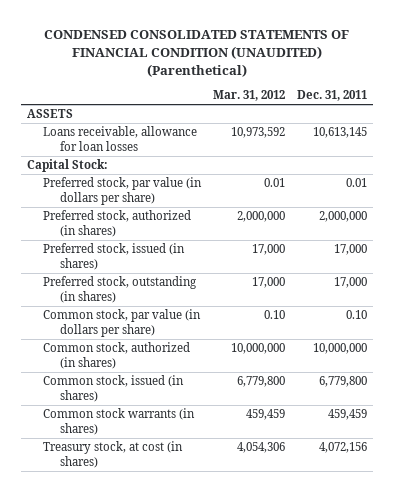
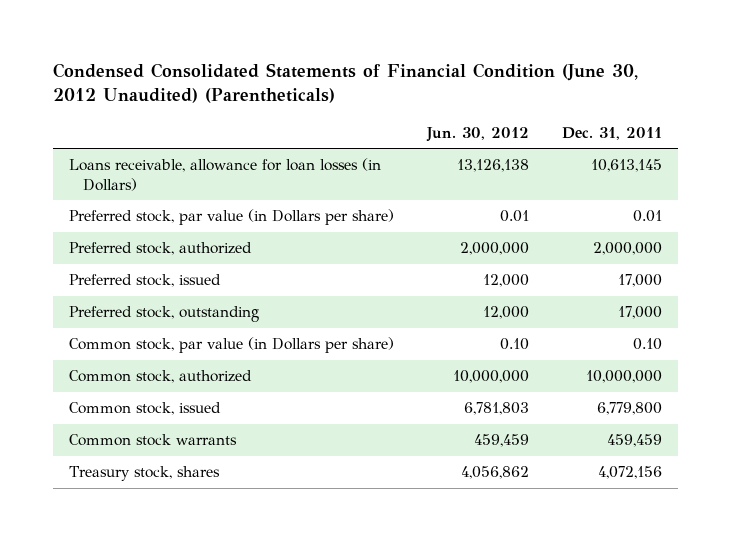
- CONDENSED CONSOLIDATED STATEMENTS OF FINANCIAL CONDITION (UNAUDITED) (Parenthetical)
+ Condensed Consolidated Statements of Financial Condition (June 30, 2012 Unaudited) (Parentheticals)
- | Mar. 31, 2012 | Dec. 31, 2011
+ | Jun. 30, 2012 | Dec. 31, 2011
- ASSETS
- Loans receivable, allowance for loan losses | 10,973,592 | 10,613,145
- Capital Stock:
- Preferred stock, par value (in dollars per share) | 0.01 | 0.01
- Preferred stock, authorized (in shares) | 2,000,000 | 2,000,000
- Preferred stock, issued (in shares) | 17,000 | 17,000
- Preferred stock, outstanding (in shares) | 17,000 | 17,000
- Common stock, par value (in dollars per share) | 0.10 | 0.10
- Common stock, authorized (in shares) | 10,000,000 | 10,000,000
- Common stock, issued (in shares) | 6,779,800 | 6,779,800
- Common stock warrants (in shares) | 459,459 | 459,459
- Treasury stock, at cost (in shares) | 4,054,306 | 4,072,156
+ Loans receivable, allowance for loan losses (in Dollars) | 13,126,138 | 10,613,145
+ Preferred stock, par value (in Dollars per share) | 0.01 | 0.01
+ Preferred stock, authorized | 2,000,000 | 2,000,000
+ Preferred stock, issued | 12,000 | 17,000
+ Preferred stock, outstanding | 12,000 | 17,000
+ Common stock, par value (in Dollars per share) | 0.10 | 0.10
+ Common stock, authorized | 10,000,000 | 10,000,000
+ Common stock, issued | 6,781,803 | 6,779,800
+ Common stock warrants | 459,459 | 459,459
+ Treasury stock, shares | 4,056,862 | 4,072,156

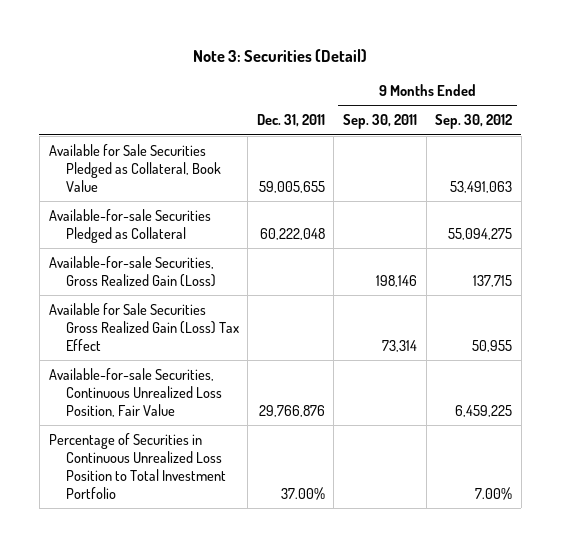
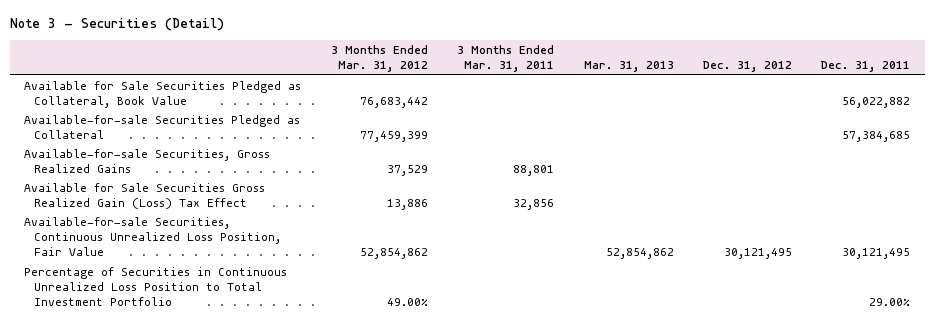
- Note 3: Securities (Detail)
+ Note 3 - Securities (Detail)
- | Dec. 31, 2011 | 9 Months Ended Sep. 30, 2011 | 9 Months Ended Sep. 30, 2012
+ | 3 Months Ended Mar. 31, 2012 | 3 Months Ended Mar. 31, 2011 | Mar. 31, 2013 | Dec. 31, 2012 | Dec. 31, 2011
- Available for Sale Securities Pledged as Collateral, Book Value | 59,005,655 | | 53,491,063
- Available-for-sale Securities Pledged as Collateral | 60,222,048 | | 55,094,275
- Available-for-sale Securities, Gross Realized Gain (Loss) | | 198,146 | 137,715
+ Available for Sale Securities Pledged as Collateral, Book Value | 76,683,442 | | | | 56,022,882
+ Available-for-sale Securities Pledged as Collateral | 77,459,399 | | | | 57,384,685
+ Available-for-sale Securities, Gross Realized Gains | 37,529 | 88,801 | | |
- Available-for-sale Securities, Continuous Unrealized Loss Position, Fair Value | 29,766,876 | | 6,459,225
- Percentage of Securities in Continuous Unrealized Loss Position to Total Investment Portfolio | 37.00% | | 7.00%
+ Available-for-sale Securities, Continuous Unrealized Loss Position, Fair Value | 52,854,862 | | 52,854,862 | 30,121,495 | 30,121,495
+ Percentage of Securities in Continuous Unrealized Loss Position to Total Investment Portfolio | 49.00% | | | | 29.00%

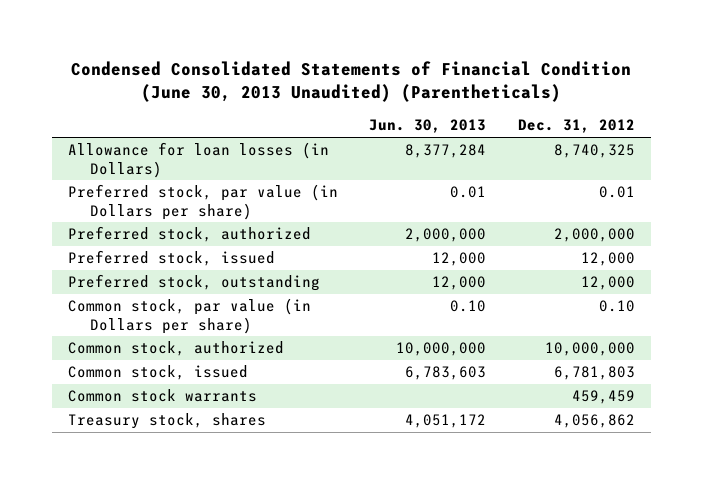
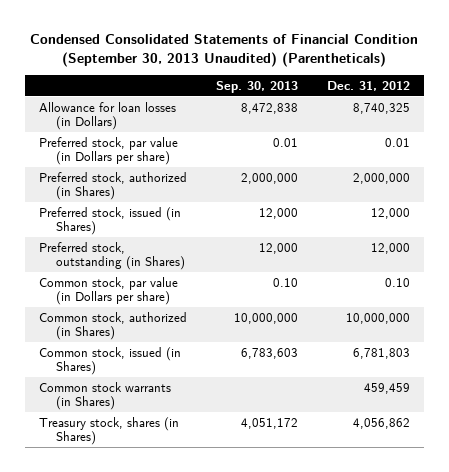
- Condensed Consolidated Statements of Financial Condition (June 30, 2013 Unaudited) (Parentheticals)
+ Condensed Consolidated Statements of Financial Condition (September 30, 2013 Unaudited) (Parentheticals)
- | Jun. 30, 2013 | Dec. 31, 2012
+ | Sep. 30, 2013 | Dec. 31, 2012
- Preferred stock, authorized | 2,000,000 | 2,000,000
- Preferred stock, issued | 12,000 | 12,000
- Preferred stock, outstanding | 12,000 | 12,000
+ Preferred stock, authorized (in Shares) | 2,000,000 | 2,000,000
+ Preferred stock, issued (in Shares) | 12,000 | 12,000
+ Preferred stock, outstanding (in Shares) | 12,000 | 12,000
- Common stock, authorized | 10,000,000 | 10,000,000
- Common stock, issued | 6,783,603 | 6,781,803
- Common stock warrants | | 459,459
- Treasury stock, shares | 4,051,172 | 4,056,862
+ Common stock, authorized (in Shares) | 10,000,000 | 10,000,000
+ Common stock, issued (in Shares) | 6,783,603 | 6,781,803
+ Common stock warrants (in Shares) | | 459,459
+ Treasury stock, shares (in Shares) | 4,051,172 | 4,056,862

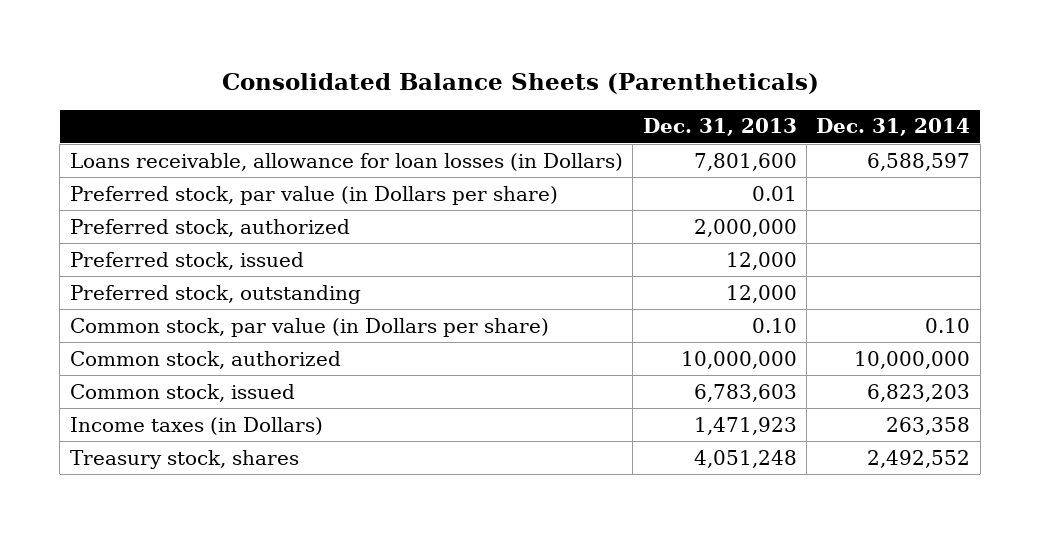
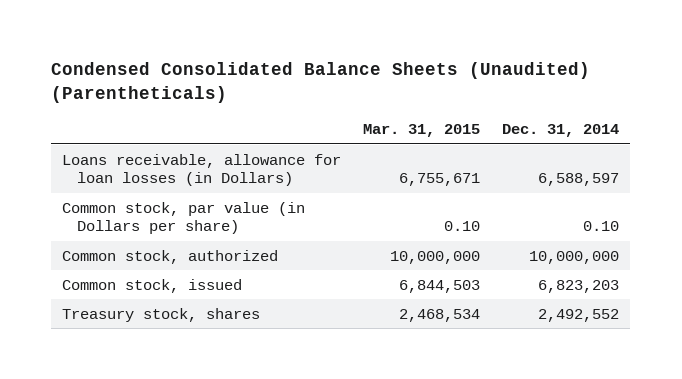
- Consolidated Balance Sheets (Parentheticals)
+ Condensed Consolidated Balance Sheets (Unaudited) (Parentheticals)
- | Dec. 31, 2013 | Dec. 31, 2014
+ | Mar. 31, 2015 | Dec. 31, 2014
- Preferred stock, par value (in Dollars per share) | 0.01 |
- Preferred stock, authorized | 2,000,000 |
- Preferred stock, issued | 12,000 |
- Preferred stock, outstanding | 12,000 |
- Income taxes (in Dollars) | 1,471,923 | 263,358

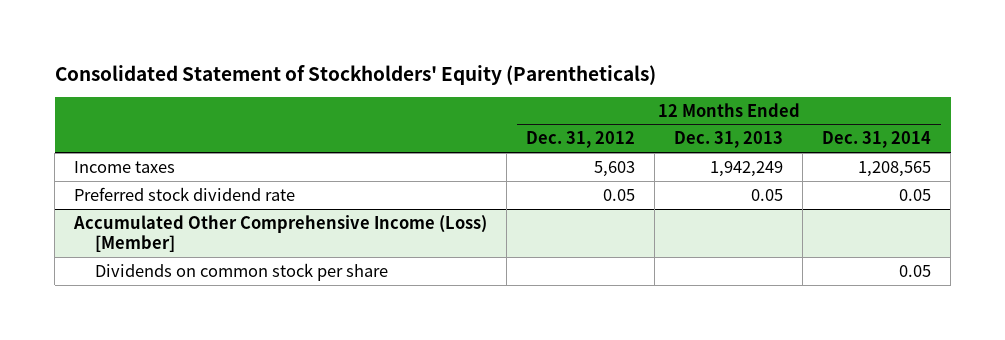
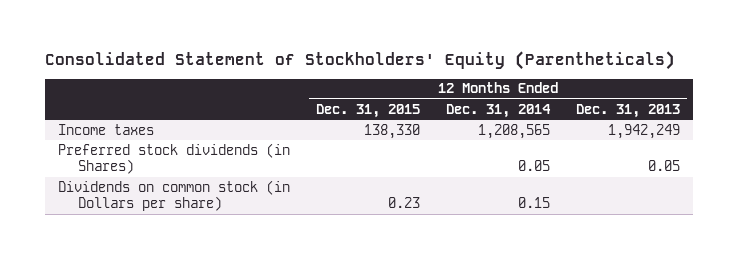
- | 12 Months Ended Dec. 31, 2012 | 12 Months Ended Dec. 31, 2013 | 12 Months Ended Dec. 31, 2014
+ | 12 Months Ended Dec. 31, 2015 | 12 Months Ended Dec. 31, 2014 | 12 Months Ended Dec. 31, 2013
- Preferred stock dividend rate | 0.05 | 0.05 | 0.05
- Accumulated Other Comprehensive Income (Loss) [Member]
- Dividends on common stock per share | | | 0.05
+ Preferred stock dividends (in Shares) | | 0.05 | 0.05
+ Dividends on common stock (in Dollars per share) | 0.23 | 0.15 |

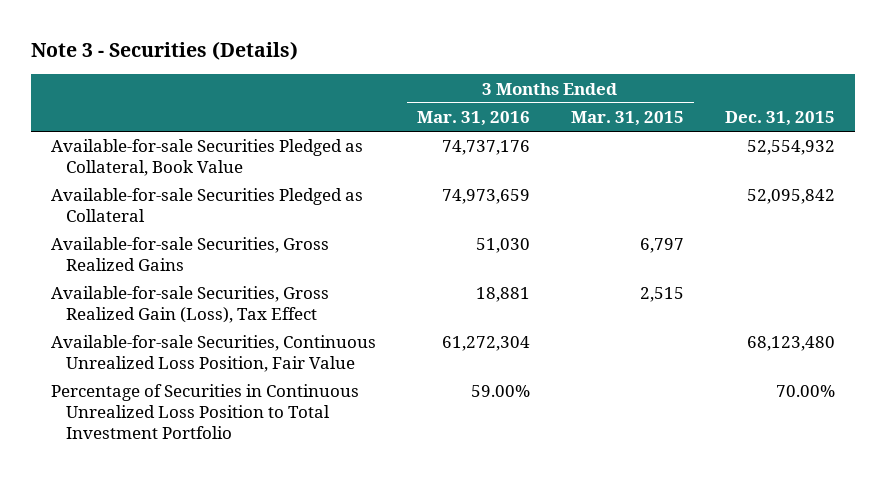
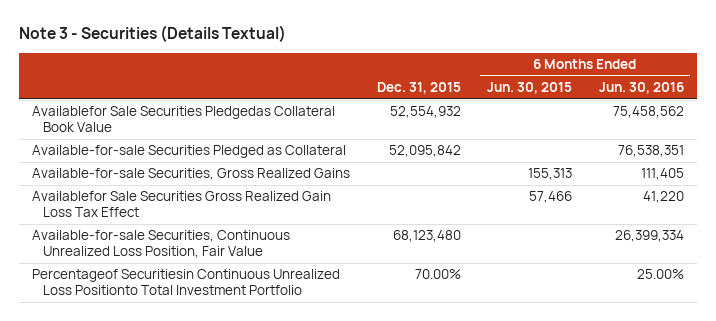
- Note 3 - Securities (Details)
+ Note 3 - Securities (Details Textual)
- | 3 Months Ended Mar. 31, 2016 | 3 Months Ended Mar. 31, 2015 | Dec. 31, 2015
+ | Dec. 31, 2015 | 6 Months Ended Jun. 30, 2015 | 6 Months Ended Jun. 30, 2016
- Available-for-sale Securities Pledged as Collateral, Book Value | 74,737,176 | | 52,554,932
+ Availablefor Sale Securities Pledgedas Collateral Book Value | 52,554,932 | | 75,458,562
- Available-for-sale Securities, Gross Realized Gain (Loss), Tax Effect | 18,881 | 2,515 |
+ Availablefor Sale Securities Gross Realized Gain Loss Tax Effect | | 57,466 | 41,220
- Percentage of Securities in Continuous Unrealized Loss Position to Total Investment Portfolio | 59.00% | | 70.00%
+ Percentageof Securitiesin Continuous Unrealized Loss Positionto Total Investment Portfolio | 70.00% | | 25.00%

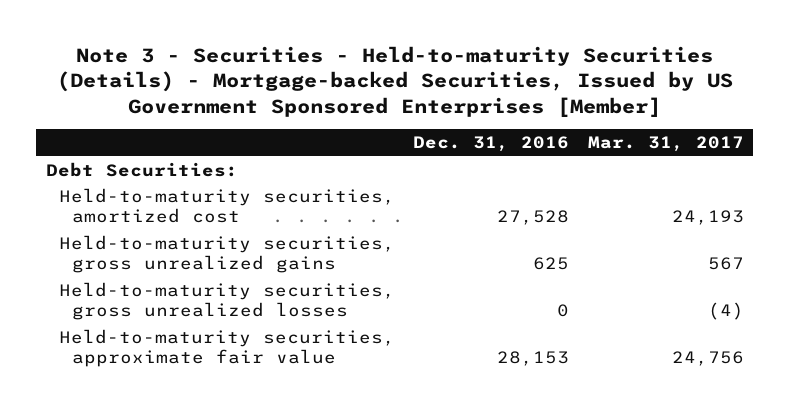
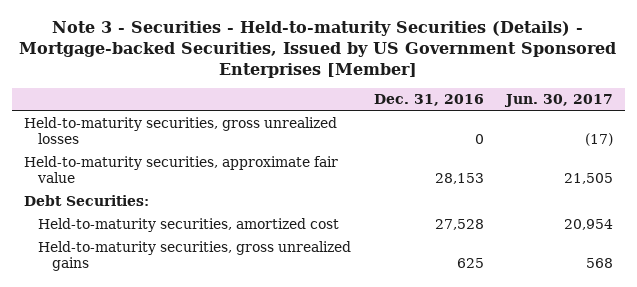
- | Dec. 31, 2016 | Mar. 31, 2017
+ | Dec. 31, 2016 | Jun. 30, 2017
moved up: Held-to-maturity securities, gross unrealized losses | 0 | (17)
moved up: Held-to-maturity securities, approximate fair value | 28,153 | 21,505

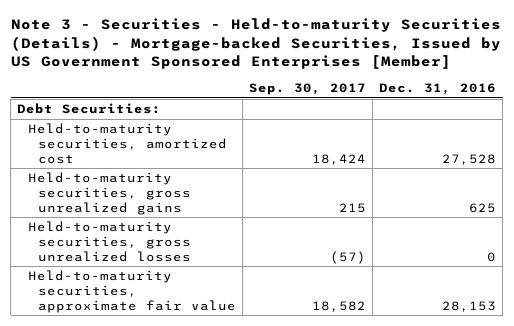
- | Dec. 31, 2016 | Jun. 30, 2017
+ | Sep. 30, 2017 | Dec. 31, 2016
moved down: Held-to-maturity securities, gross unrealized losses | (57) | 0
moved down: Held-to-maturity securities, approximate fair value | 18,582 | 28,153

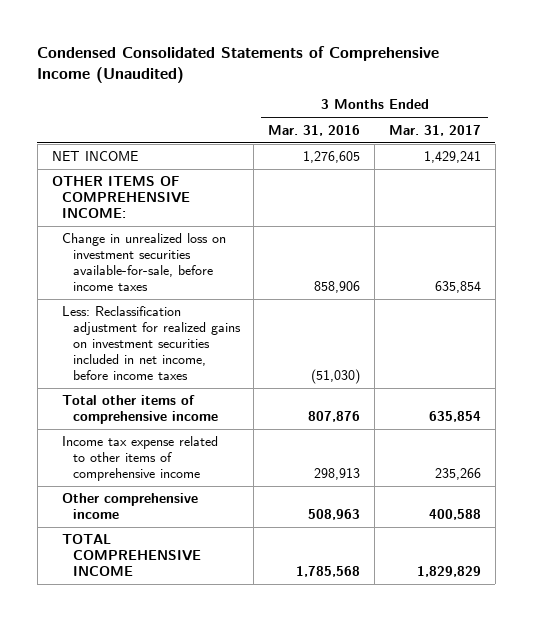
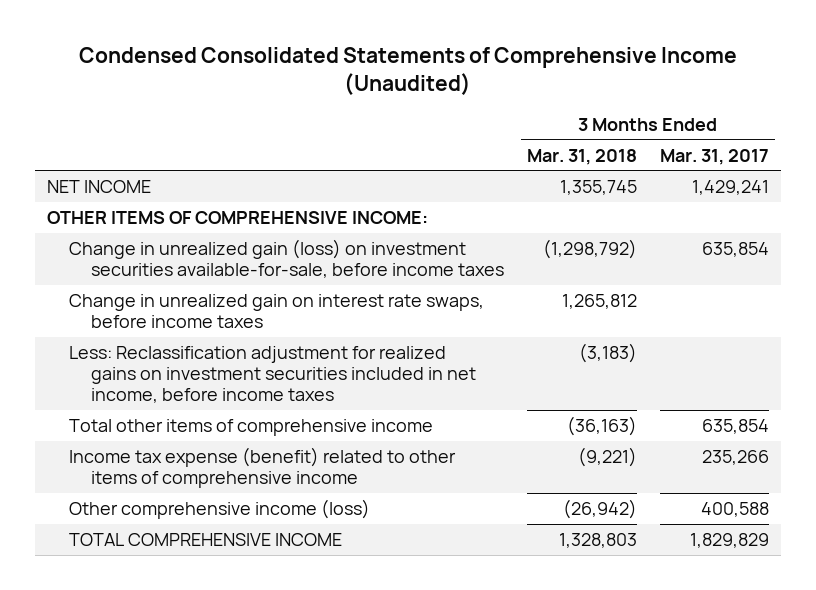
- | 3 Months Ended Mar. 31, 2016 | 3 Months Ended Mar. 31, 2017
+ | 3 Months Ended Mar. 31, 2018 | 3 Months Ended Mar. 31, 2017
- Change in unrealized loss on investment securities available-for-sale, before income taxes | 858,906 | 635,854
+ Change in unrealized gain (loss) on investment securities available-for-sale, before income taxes | (1,298,792) | 635,854
+ Change in unrealized gain on interest rate swaps, before income taxes | 1,265,812 |
- Income tax expense related to other items of comprehensive income | 298,913 | 235,266
- Other comprehensive income | 508,963 | 400,588
+ Income tax expense (benefit) related to other items of comprehensive income | (9,221) | 235,266
+ Other comprehensive income (loss) | (26,942) | 400,588

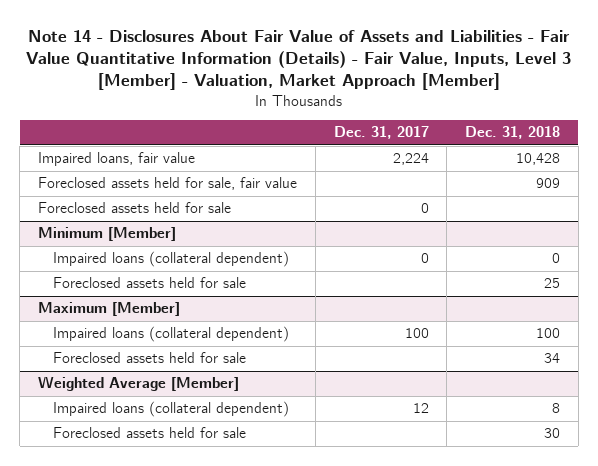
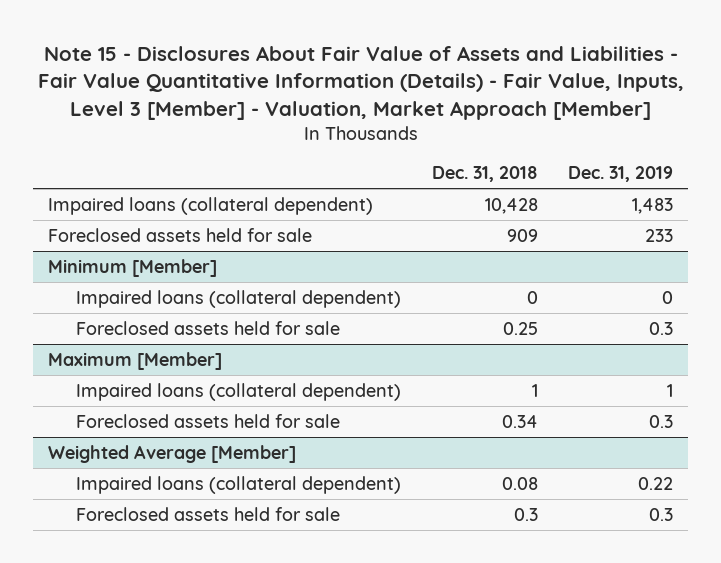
- Note 14 - Disclosures About Fair Value of Assets and Liabilities - Fair Value Quantitative Information (Details) - Fair Value, Inputs, Level 3 [Member] - Valuation, Market Approach [Member]
+ Note 15 - Disclosures About Fair Value of Assets and Liabilities - Fair Value Quantitative Information (Details) - Fair Value, Inputs, Level 3 [Member] - Valuation, Market Approach [Member]
- | Dec. 31, 2017 | Dec. 31, 2018
+ | Dec. 31, 2018 | Dec. 31, 2019
- Impaired loans, fair value | 2,224 | 10,428
- Foreclosed assets held for sale, fair value | | 909
- Foreclosed assets held for sale | 0 |
+ Impaired loans (collateral dependent) | 10,428 | 1,483
+ Foreclosed assets held for sale | 909 | 233
@ Minimum [Member]
- Foreclosed assets held for sale | | 25
+ Foreclosed assets held for sale | 0.25 | 0.3
@ Maximum [Member]
- Impaired loans (collateral dependent) | 100 | 100
- Foreclosed assets held for sale | | 34
+ Impaired loans (collateral dependent) | 1 | 1
+ Foreclosed assets held for sale | 0.34 | 0.3
@ Weighted Average [Member]
- Impaired loans (collateral dependent) | 12 | 8
- Foreclosed assets held for sale | | 30
+ Impaired loans (collateral dependent) | 0.08 | 0.22
+ Foreclosed assets held for sale | 0.3 | 0.3

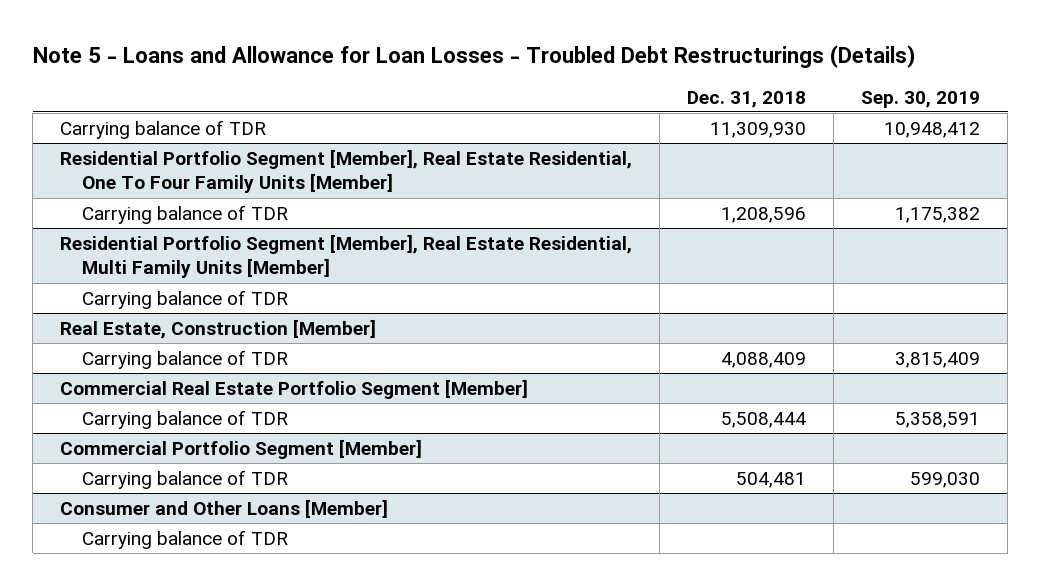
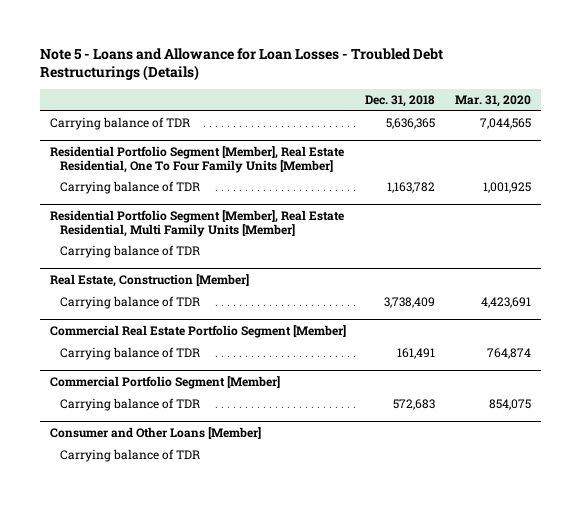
- | Dec. 31, 2018 | Sep. 30, 2019
+ | Dec. 31, 2018 | Mar. 31, 2020
- Carrying balance of TDR | 11,309,930 | 10,948,412
+ Carrying balance of TDR | 5,636,365 | 7,044,565
@ Residential Portfolio Segment [Member], Real Estate Residential, One To Four Family Units [Member]
- Carrying balance of TDR | 1,208,596 | 1,175,382
+ Carrying balance of TDR | 1,163,782 | 1,001,925
@ Real Estate, Construction [Member]
- Carrying balance of TDR | 4,088,409 | 3,815,409
+ Carrying balance of TDR | 3,738,409 | 4,423,691
@ Commercial Real Estate Portfolio Segment [Member]
- Carrying balance of TDR | 5,508,444 | 5,358,591
+ Carrying balance of TDR | 161,491 | 764,874
@ Commercial Portfolio Segment [Member]
- Carrying balance of TDR | 504,481 | 599,030
+ Carrying balance of TDR | 572,683 | 854,075

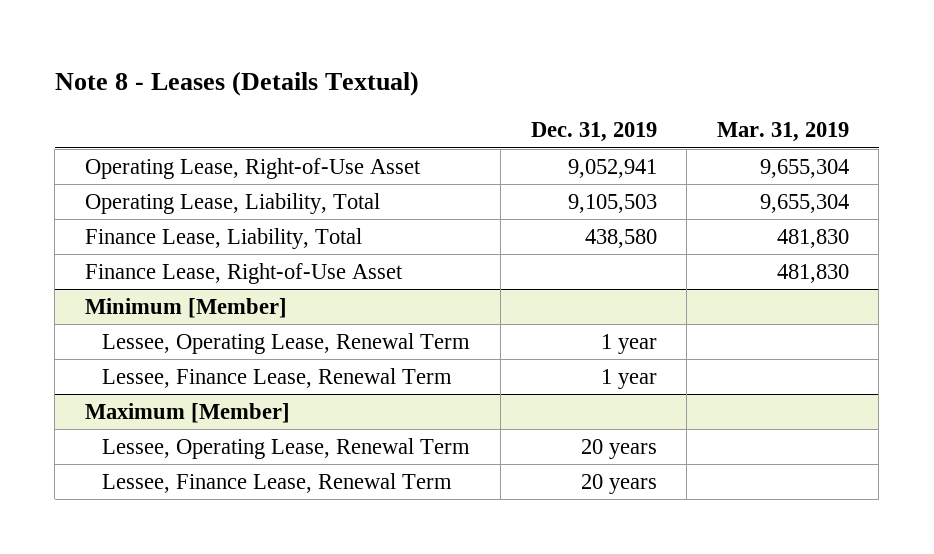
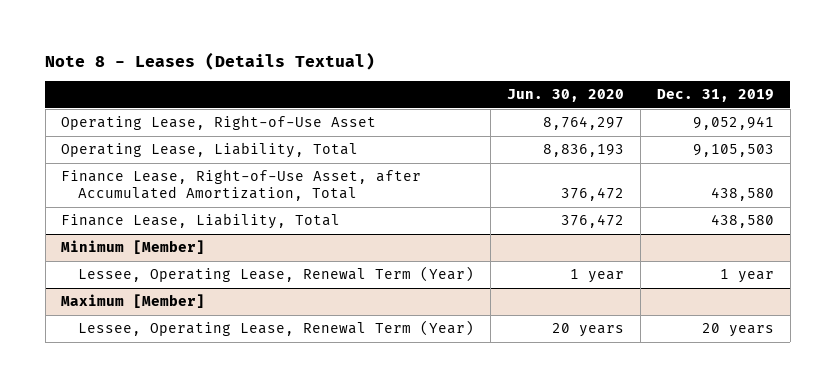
- | Dec. 31, 2019 | Mar. 31, 2019
+ | Jun. 30, 2020 | Dec. 31, 2019
+ Finance Lease, Right-of-Use Asset, after Accumulated Amortization, Total | 376,472 | 438,580
- Finance Lease, Right-of-Use Asset | | 481,830
@ Minimum [Member]
- Lessee, Operating Lease, Renewal Term | 1 year |
- Lessee, Finance Lease, Renewal Term | 1 year |
+ Lessee, Operating Lease, Renewal Term (Year) | 1 year | 1 year
@ Maximum [Member]
- Lessee, Operating Lease, Renewal Term | 20 years |
- Lessee, Finance Lease, Renewal Term | 20 years |
+ Lessee, Operating Lease, Renewal Term (Year) | 20 years | 20 years

